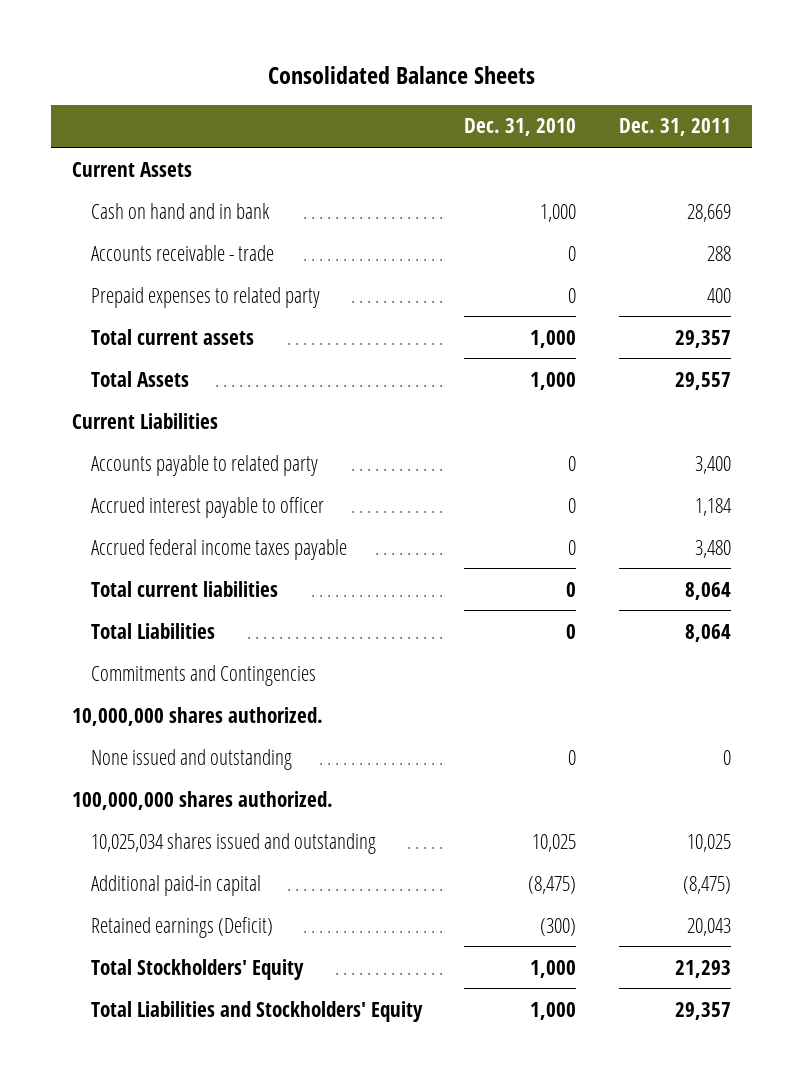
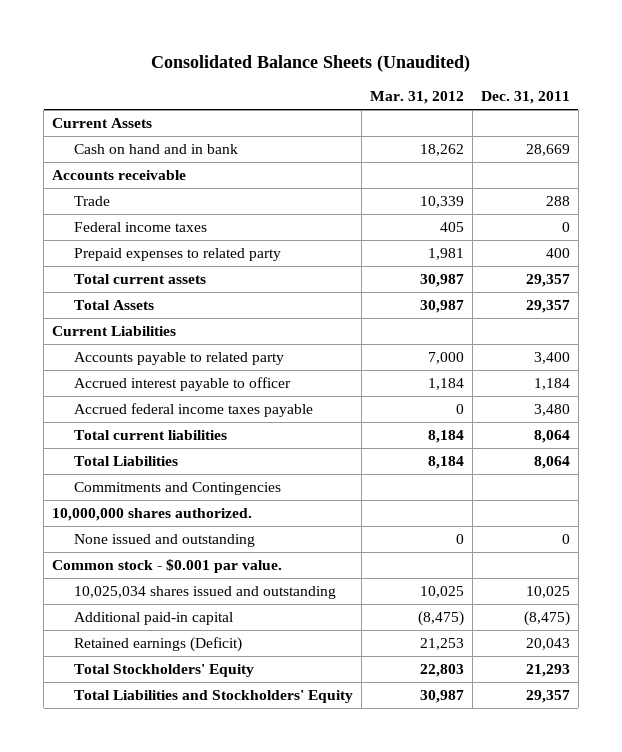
- Consolidated Balance Sheets
+ Consolidated Balance Sheets (Unaudited)
- | Dec. 31, 2010 | Dec. 31, 2011
+ | Mar. 31, 2012 | Dec. 31, 2011
- Accounts receivable - trade | 0 | 288
+ Accounts receivable
+ Trade | 10,339 | 288
+ Federal income taxes | 405 | 0
- Total Assets | 1,000 | 29,557
+ Total Assets | 30,987 | 29,357
- 100,000,000 shares authorized.
+ Common stock - $0.001 par value.

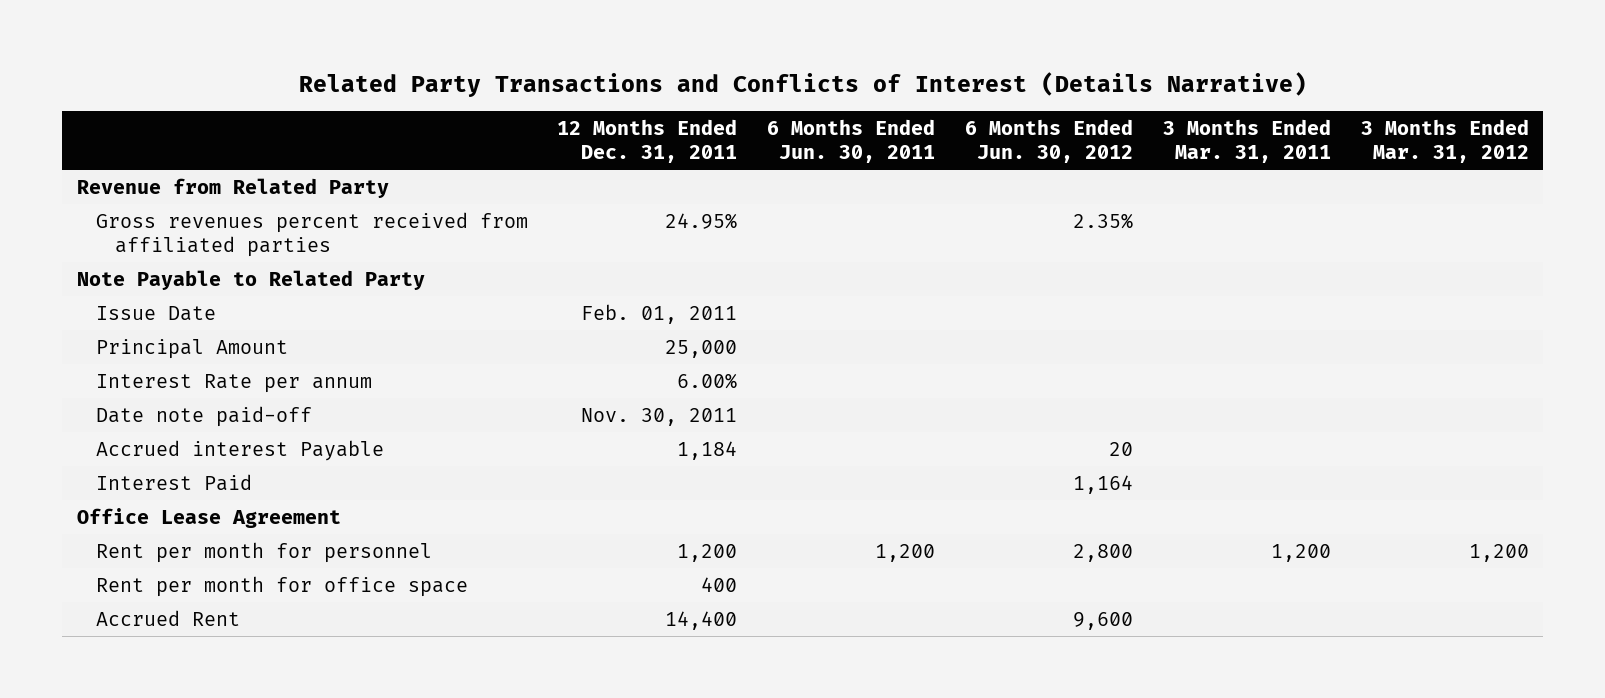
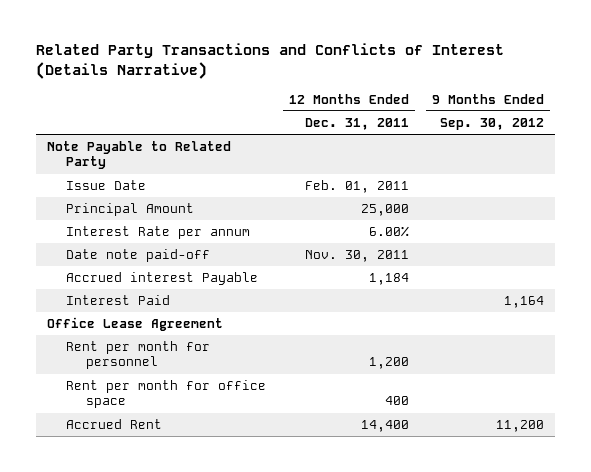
- | 12 Months Ended Dec. 31, 2011 | 6 Months Ended Jun. 30, 2011 | 6 Months Ended Jun. 30, 2012 | 3 Months Ended Mar. 31, 2011 | 3 Months Ended Mar. 31, 2012
+ | 12 Months Ended Dec. 31, 2011 | 9 Months Ended Sep. 30, 2012
- Revenue from Related Party
- Gross revenues percent received from affiliated parties | 24.95% | | 2.35% | |

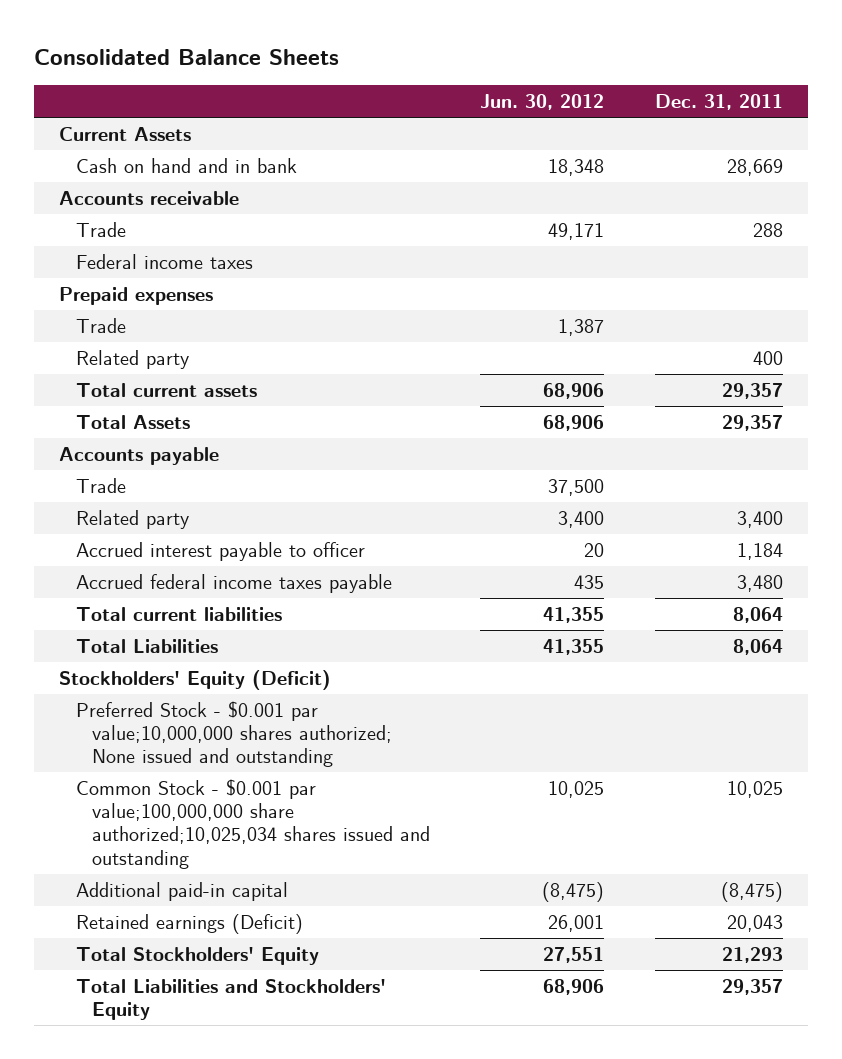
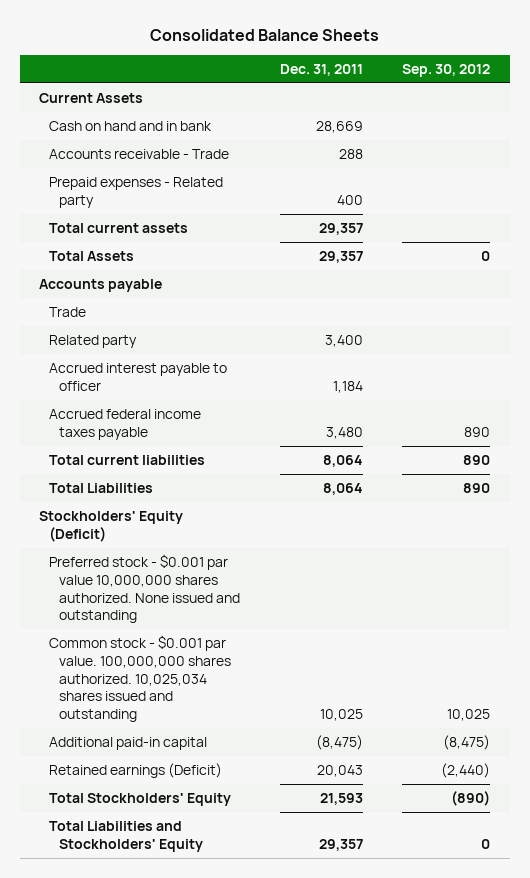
- | Jun. 30, 2012 | Dec. 31, 2011
+ | Dec. 31, 2011 | Sep. 30, 2012
- Accounts receivable
- Trade | 49,171 | 288
- Federal income taxes
- Prepaid expenses
- Trade | 1,387 |
- Related party | | 400
+ Accounts receivable - Trade | 288 |
+ Prepaid expenses - Related party | 400 |
- Preferred Stock - $0.001 par value;10,000,000 shares authorized; None issued and outstanding
- Common Stock - $0.001 par value;100,000,000 share authorized;10,025,034 shares issued and outstanding | 10,025 | 10,025
+ Preferred stock - $0.001 par value 10,000,000 shares authorized. None issued and outstanding
+ Common stock - $0.001 par value. 100,000,000 shares authorized. 10,025,034 shares issued and outstanding | 10,025 | 10,025
- Total Stockholders' Equity | 27,551 | 21,293
+ Total Stockholders' Equity | 21,593 | (890)

